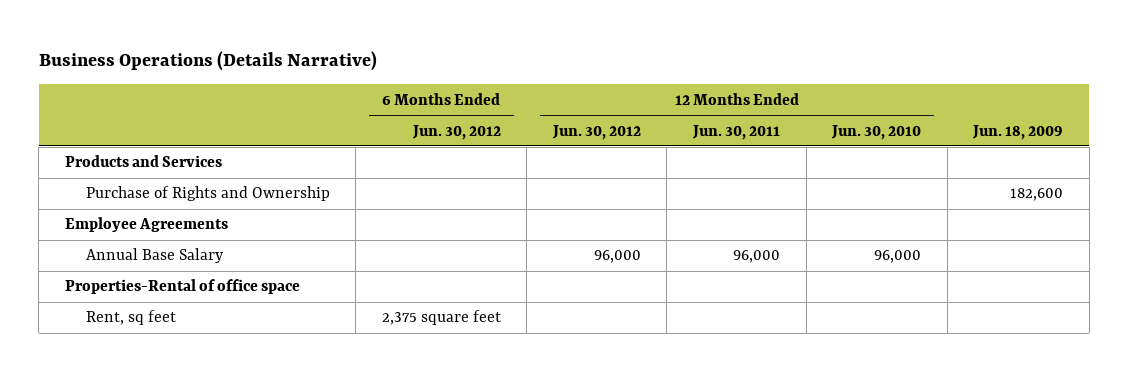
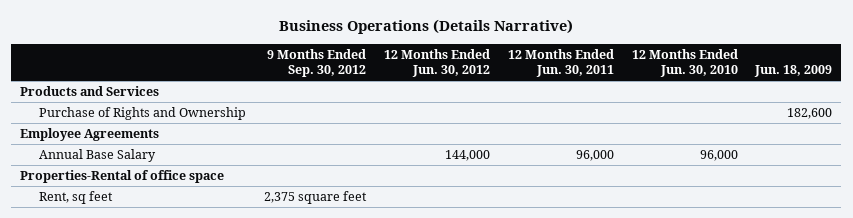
- | 6 Months Ended Jun. 30, 2012 | 12 Months Ended Jun. 30, 2012 | 12 Months Ended Jun. 30, 2011 | 12 Months Ended Jun. 30, 2010 | Jun. 18, 2009
+ | 9 Months Ended Sep. 30, 2012 | 12 Months Ended Jun. 30, 2012 | 12 Months Ended Jun. 30, 2011 | 12 Months Ended Jun. 30, 2010 | Jun. 18, 2009
- Annual Base Salary | | 96,000 | 96,000 | 96,000 |
+ Annual Base Salary | | 144,000 | 96,000 | 96,000 |

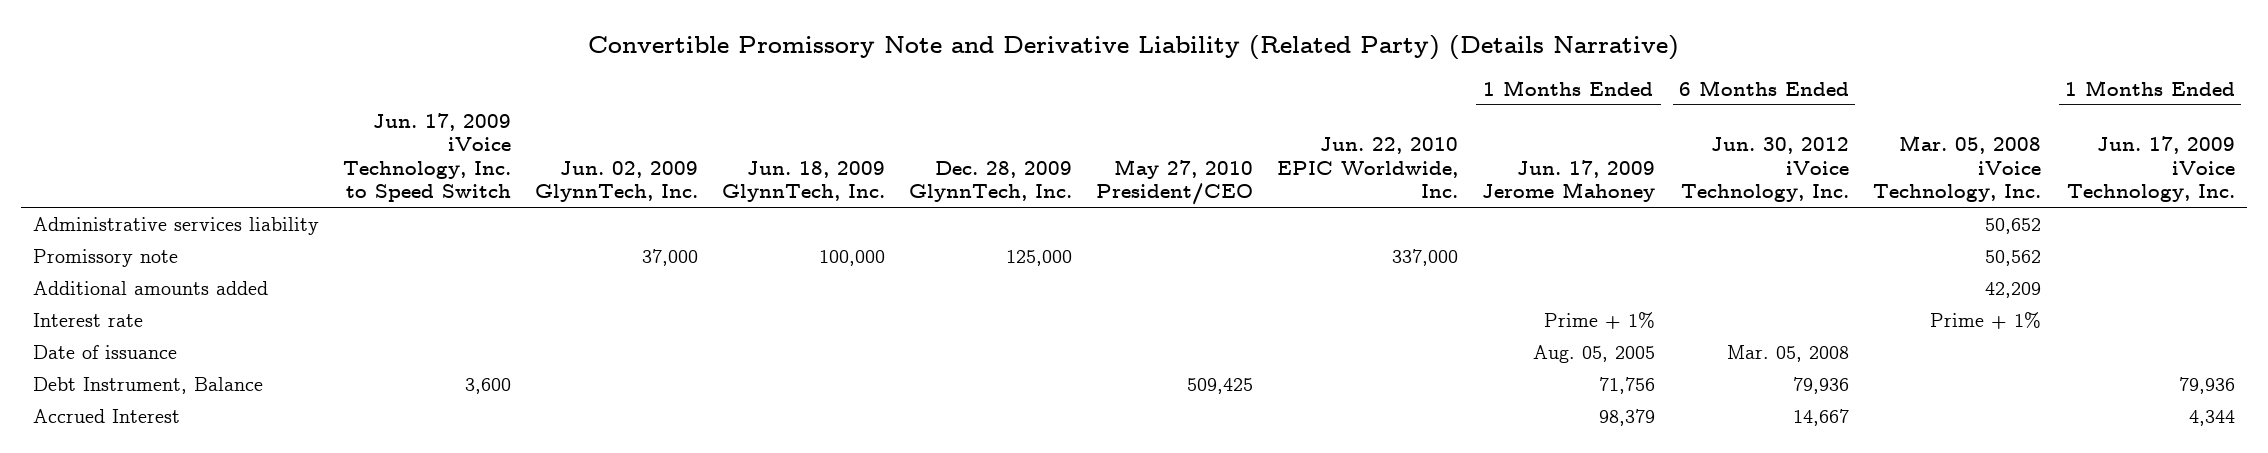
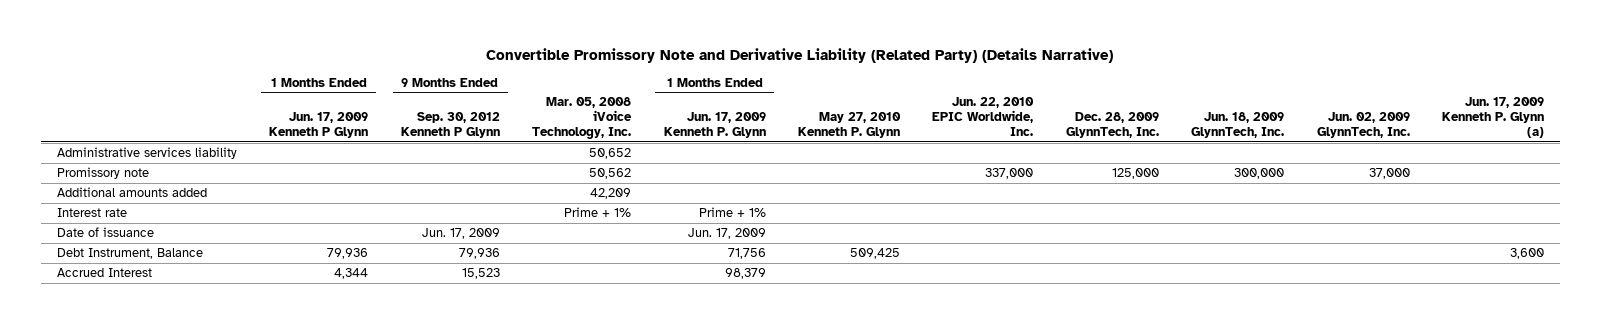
- | Jun. 17, 2009 iVoice Technology, Inc. to Speed Switch | Jun. 02, 2009 GlynnTech, Inc. | Jun. 18, 2009 GlynnTech, Inc. | Dec. 28, 2009 GlynnTech, Inc. | May 27, 2010 President/CEO | Jun. 22, 2010 EPIC Worldwide, Inc. | 1 Months Ended Jun. 17, 2009 Jerome Mahoney | 6 Months Ended Jun. 30, 2012 iVoice Technology, Inc. | Mar. 05, 2008 iVoice Technology, Inc. | 1 Months Ended Jun. 17, 2009 iVoice Technology, Inc.
+ | 1 Months Ended Jun. 17, 2009 Kenneth P Glynn | 9 Months Ended Sep. 30, 2012 Kenneth P Glynn | Mar. 05, 2008 iVoice Technology, Inc. | 1 Months Ended Jun. 17, 2009 Kenneth P. Glynn | May 27, 2010 Kenneth P. Glynn | Jun. 22, 2010 EPIC Worldwide, Inc. | Dec. 28, 2009 GlynnTech, Inc. | Jun. 18, 2009 GlynnTech, Inc. | Jun. 02, 2009 GlynnTech, Inc. | Jun. 17, 2009 Kenneth P. Glynn (a)
- Promissory note | | 37,000 | 100,000 | 125,000 | | 337,000 | | | 50,562 |
+ Promissory note | | | 50,562 | | | 337,000 | 125,000 | 300,000 | 37,000 |

